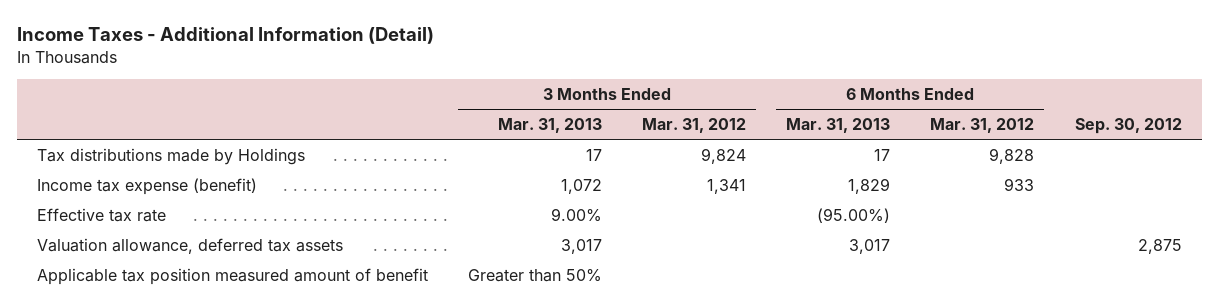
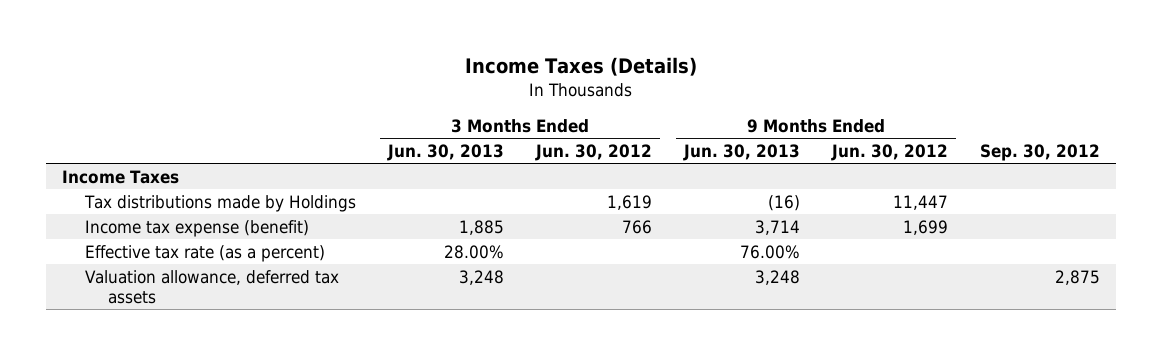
- Income Taxes - Additional Information (Detail)
+ Income Taxes (Details)
- | 3 Months Ended Mar. 31, 2013 | 3 Months Ended Mar. 31, 2012 | 6 Months Ended Mar. 31, 2013 | 6 Months Ended Mar. 31, 2012 | Sep. 30, 2012
+ | 3 Months Ended Jun. 30, 2013 | 3 Months Ended Jun. 30, 2012 | 9 Months Ended Jun. 30, 2013 | 9 Months Ended Jun. 30, 2012 | Sep. 30, 2012
+ Income Taxes
- Effective tax rate | 9.00% | | (95.00%) | |
+ Effective tax rate (as a percent) | 28.00% | | 76.00% | |
- Applicable tax position measured amount of benefit | Greater than 50% | | | |

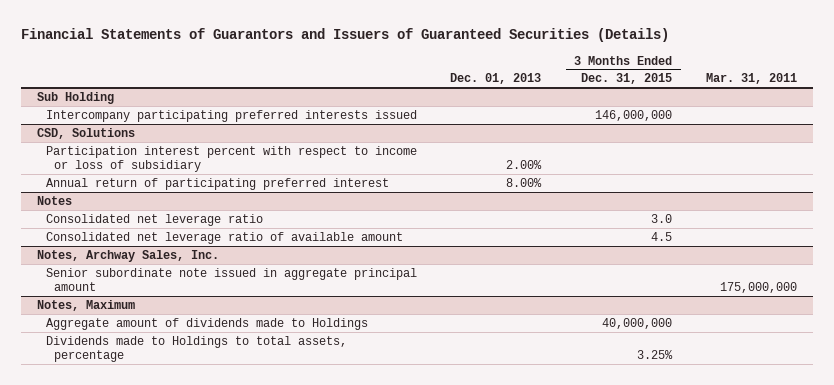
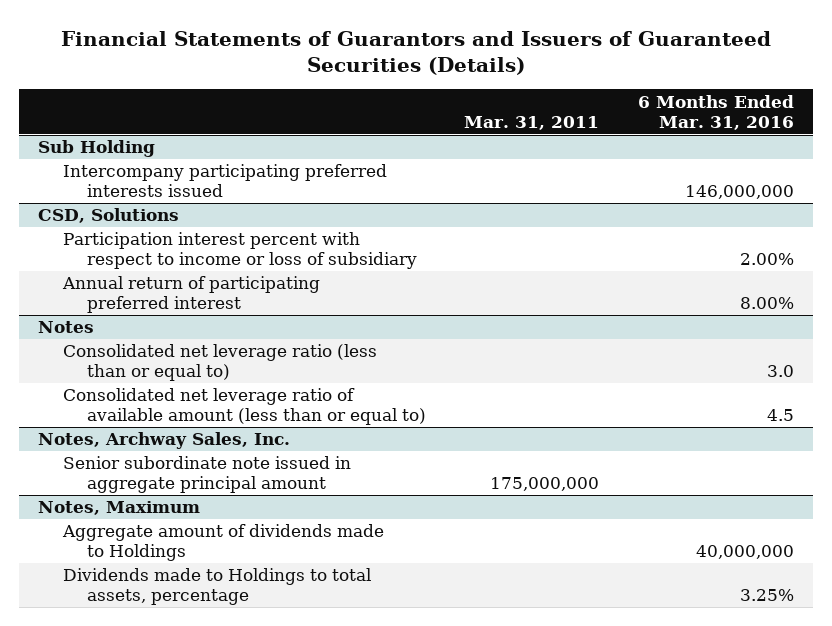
- | Dec. 01, 2013 | 3 Months Ended Dec. 31, 2015 | Mar. 31, 2011
+ | Mar. 31, 2011 | 6 Months Ended Mar. 31, 2016
@ Notes
- Consolidated net leverage ratio | | 3.0 |
- Consolidated net leverage ratio of available amount | | 4.5 |
+ Consolidated net leverage ratio (less than or equal to) | | 3.0
+ Consolidated net leverage ratio of available amount (less than or equal to) | | 4.5

